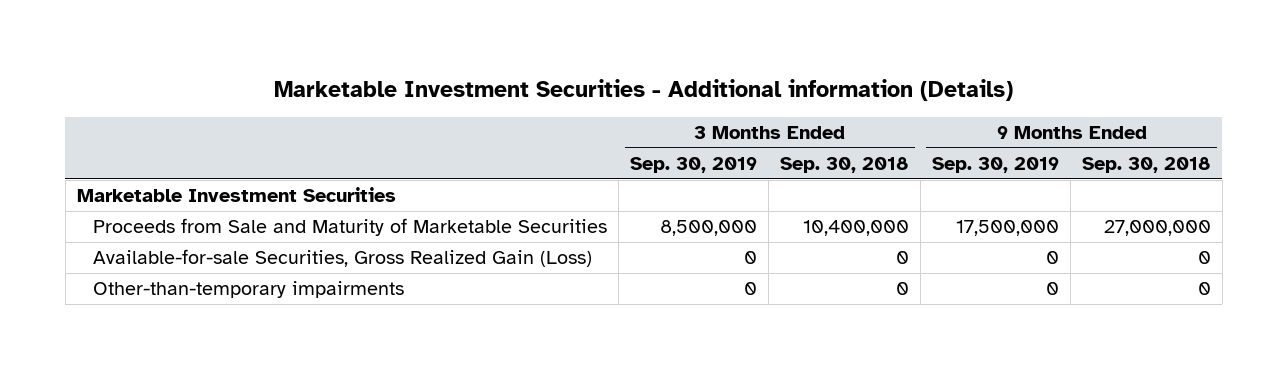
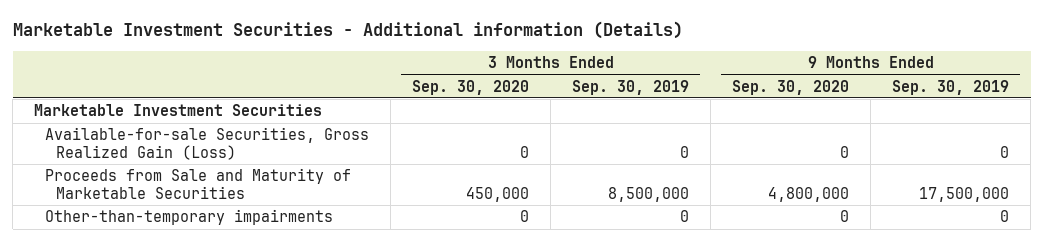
- | 3 Months Ended Sep. 30, 2019 | 3 Months Ended Sep. 30, 2018 | 9 Months Ended Sep. 30, 2019 | 9 Months Ended Sep. 30, 2018
+ | 3 Months Ended Sep. 30, 2020 | 3 Months Ended Sep. 30, 2019 | 9 Months Ended Sep. 30, 2020 | 9 Months Ended Sep. 30, 2019
moved down: Proceeds from Sale and Maturity of Marketable Securities | 450,000 | 8,500,000 | 4,800,000 | 17,500,000

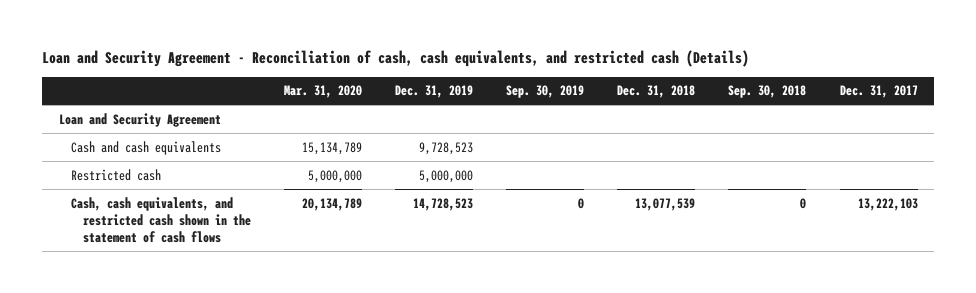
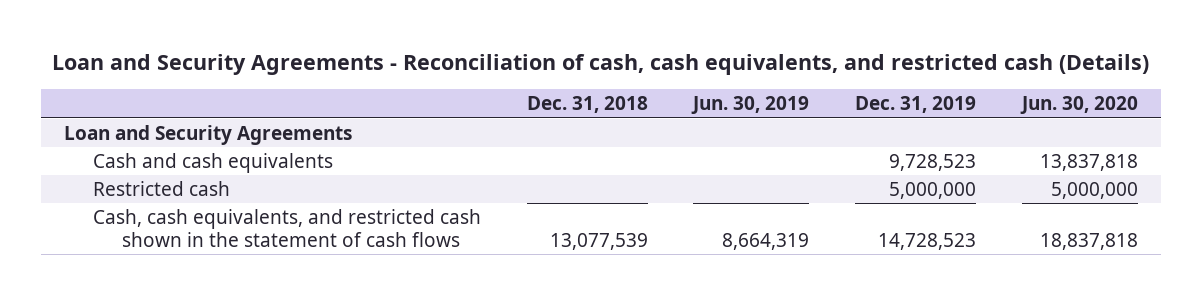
- Loan and Security Agreement - Reconciliation of cash, cash equivalents, and restricted cash (Details)
+ Loan and Security Agreements - Reconciliation of cash, cash equivalents, and restricted cash (Details)
- | Mar. 31, 2020 | Dec. 31, 2019 | Sep. 30, 2019 | Dec. 31, 2018 | Sep. 30, 2018 | Dec. 31, 2017
+ | Dec. 31, 2018 | Jun. 30, 2019 | Dec. 31, 2019 | Jun. 30, 2020
- Loan and Security Agreement
+ Loan and Security Agreements

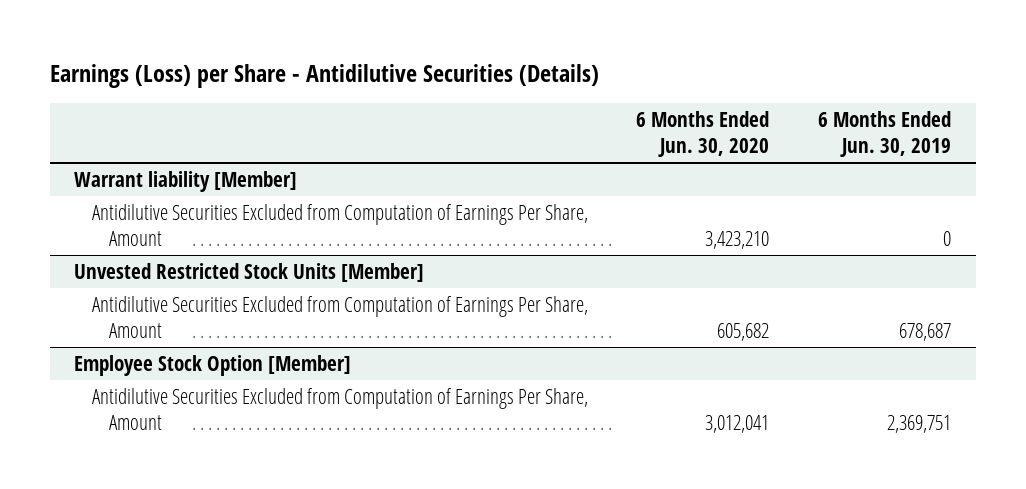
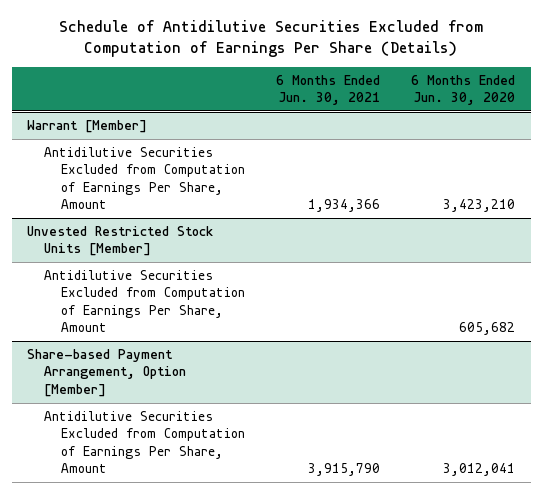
- Earnings (Loss) per Share - Antidilutive Securities (Details)
+ Schedule of Antidilutive Securities Excluded from Computation of Earnings Per Share (Details)
- | 6 Months Ended Jun. 30, 2020 | 6 Months Ended Jun. 30, 2019
+ | 6 Months Ended Jun. 30, 2021 | 6 Months Ended Jun. 30, 2020
- Warrant liability [Member]
+ Warrant [Member]
- Employee Stock Option [Member]
+ Share-based Payment Arrangement, Option [Member]

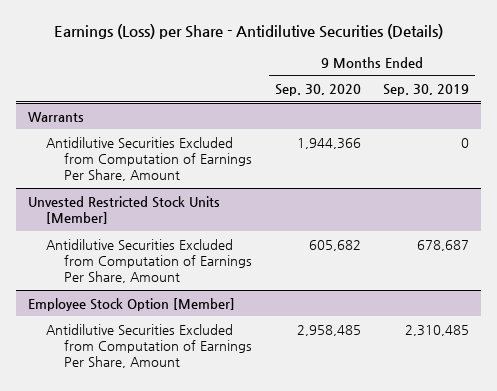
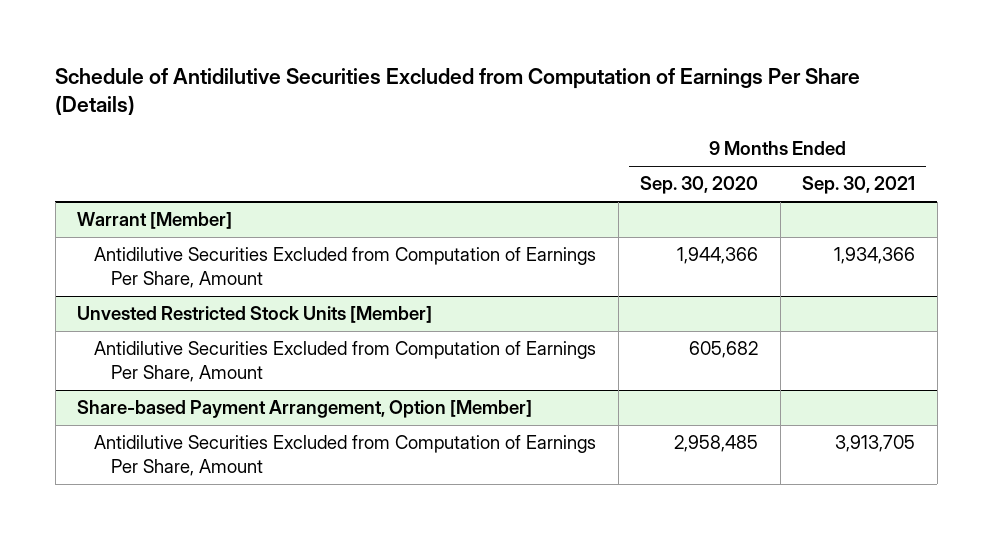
- Earnings (Loss) per Share - Antidilutive Securities (Details)
+ Schedule of Antidilutive Securities Excluded from Computation of Earnings Per Share (Details)
- | 9 Months Ended Sep. 30, 2020 | 9 Months Ended Sep. 30, 2019
+ | 9 Months Ended Sep. 30, 2020 | 9 Months Ended Sep. 30, 2021
- Warrants
+ Warrant [Member]
- Employee Stock Option [Member]
+ Share-based Payment Arrangement, Option [Member]

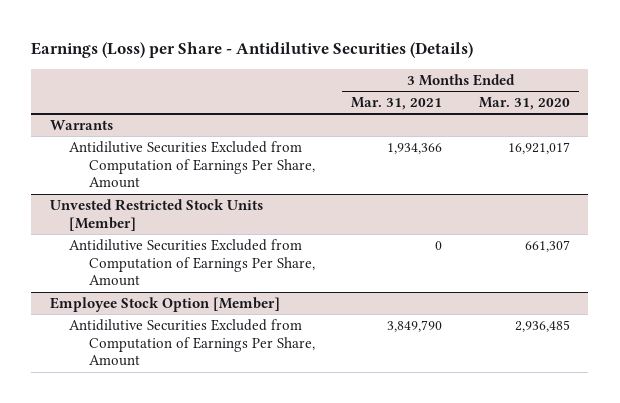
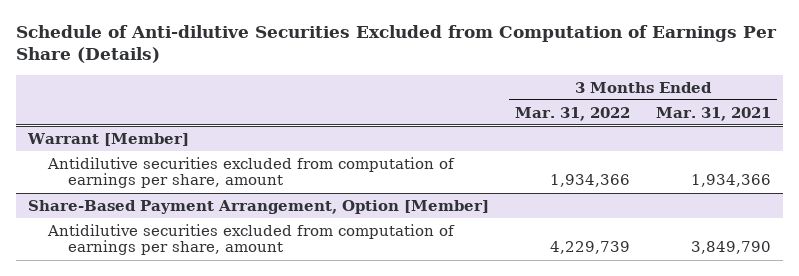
- Earnings (Loss) per Share - Antidilutive Securities (Details)
+ Schedule of Anti-dilutive Securities Excluded from Computation of Earnings Per Share (Details)
- | 3 Months Ended Mar. 31, 2021 | 3 Months Ended Mar. 31, 2020
+ | 3 Months Ended Mar. 31, 2022 | 3 Months Ended Mar. 31, 2021
- Warrants
- Antidilutive Securities Excluded from Computation of Earnings Per Share, Amount | 1,934,366 | 16,921,017
- Unvested Restricted Stock Units [Member]
- Antidilutive Securities Excluded from Computation of Earnings Per Share, Amount | 0 | 661,307
- Employee Stock Option [Member]
- Antidilutive Securities Excluded from Computation of Earnings Per Share, Amount | 3,849,790 | 2,936,485
+ Warrant [Member]
+ Antidilutive securities excluded from computation of earnings per share, amount | 1,934,366 | 1,934,366
+ Share-Based Payment Arrangement, Option [Member]
+ Antidilutive securities excluded from computation of earnings per share, amount | 4,229,739 | 3,849,790

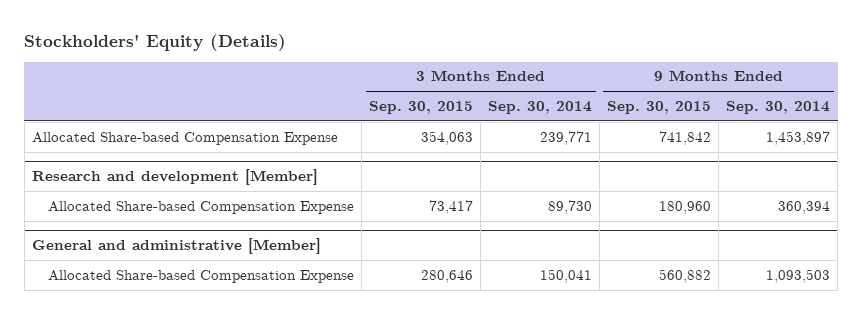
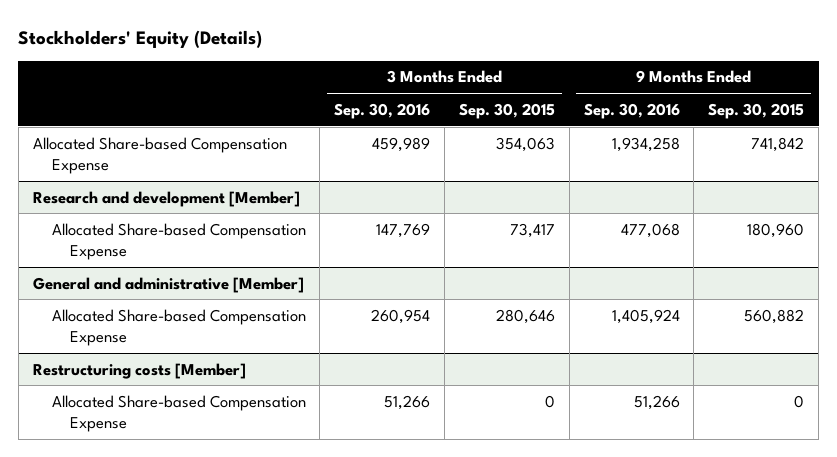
- | 3 Months Ended Sep. 30, 2015 | 3 Months Ended Sep. 30, 2014 | 9 Months Ended Sep. 30, 2015 | 9 Months Ended Sep. 30, 2014
+ | 3 Months Ended Sep. 30, 2016 | 3 Months Ended Sep. 30, 2015 | 9 Months Ended Sep. 30, 2016 | 9 Months Ended Sep. 30, 2015
+ Restructuring costs [Member]
+ Allocated Share-based Compensation Expense | 51,266 | 0 | 51,266 | 0

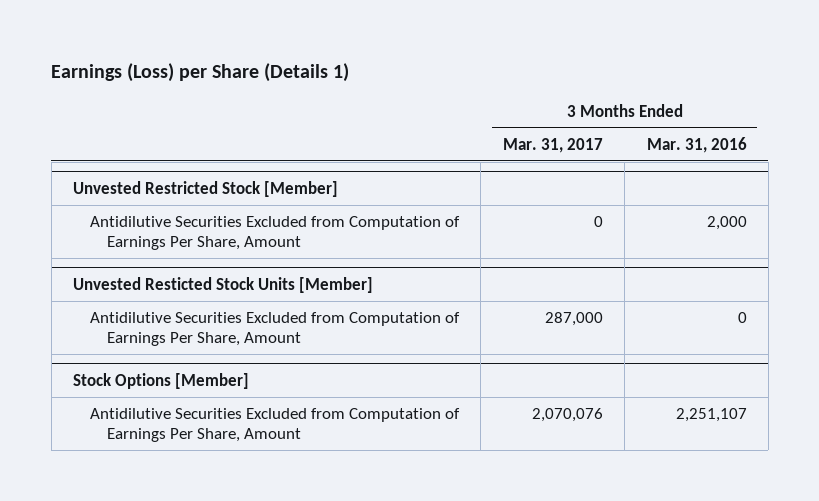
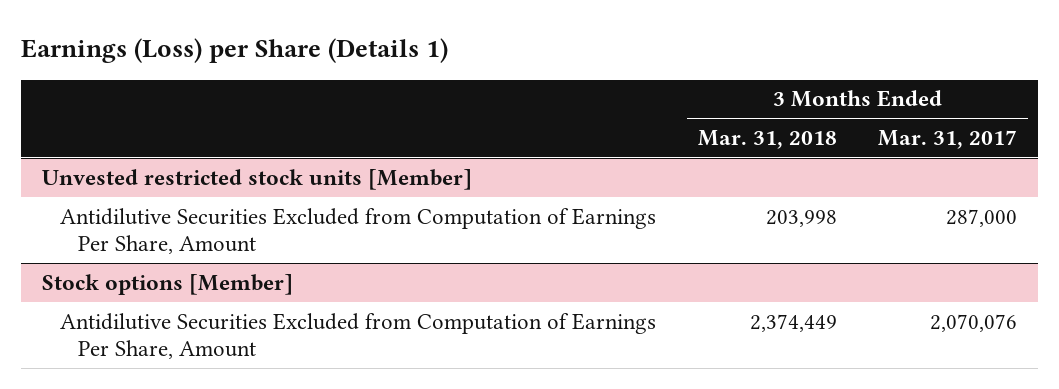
- | 3 Months Ended Mar. 31, 2017 | 3 Months Ended Mar. 31, 2016
+ | 3 Months Ended Mar. 31, 2018 | 3 Months Ended Mar. 31, 2017
- Unvested Restricted Stock [Member]
- Antidilutive Securities Excluded from Computation of Earnings Per Share, Amount | 0 | 2,000
- Unvested Resticted Stock Units [Member]
+ Unvested restricted stock units [Member]
- Stock Options [Member]
+ Stock options [Member]

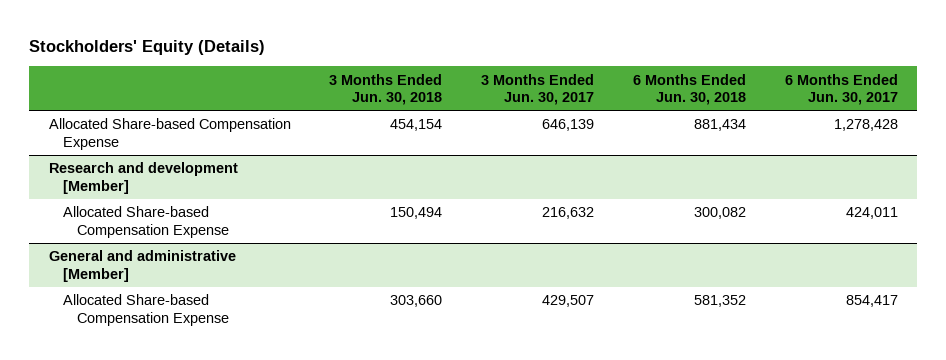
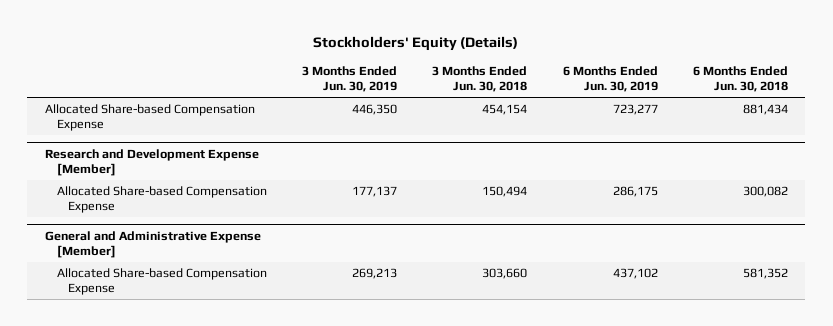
- | 3 Months Ended Jun. 30, 2018 | 3 Months Ended Jun. 30, 2017 | 6 Months Ended Jun. 30, 2018 | 6 Months Ended Jun. 30, 2017
+ | 3 Months Ended Jun. 30, 2019 | 3 Months Ended Jun. 30, 2018 | 6 Months Ended Jun. 30, 2019 | 6 Months Ended Jun. 30, 2018
- Research and development [Member]
+ Research and Development Expense [Member]
- General and administrative [Member]
+ General and Administrative Expense [Member]

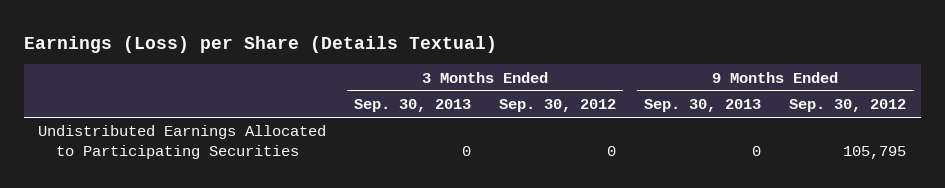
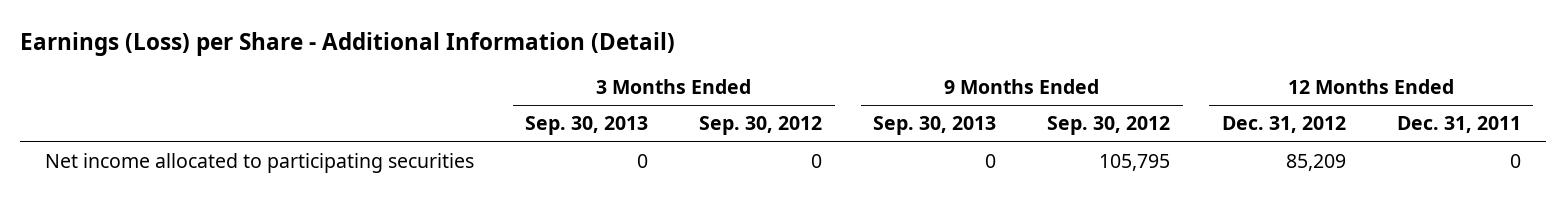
- Earnings (Loss) per Share (Details Textual)
+ Earnings (Loss) per Share - Additional Information (Detail)
- | 3 Months Ended Sep. 30, 2013 | 3 Months Ended Sep. 30, 2012 | 9 Months Ended Sep. 30, 2013 | 9 Months Ended Sep. 30, 2012
+ | 3 Months Ended Sep. 30, 2013 | 3 Months Ended Sep. 30, 2012 | 9 Months Ended Sep. 30, 2013 | 9 Months Ended Sep. 30, 2012 | 12 Months Ended Dec. 31, 2012 | 12 Months Ended Dec. 31, 2011
- Undistributed Earnings Allocated to Participating Securities | 0 | 0 | 0 | 105,795
+ Net income allocated to participating securities | 0 | 0 | 0 | 105,795 | 85,209 | 0

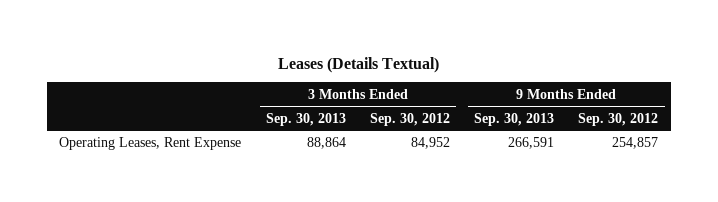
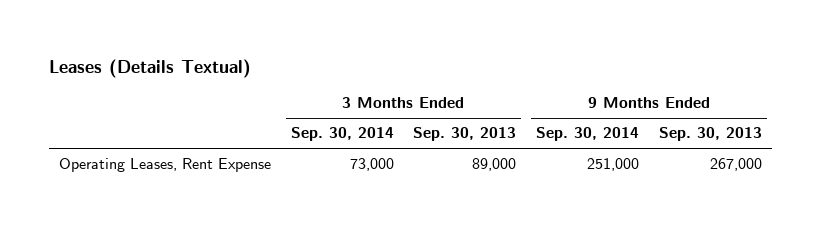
- | 3 Months Ended Sep. 30, 2013 | 3 Months Ended Sep. 30, 2012 | 9 Months Ended Sep. 30, 2013 | 9 Months Ended Sep. 30, 2012
+ | 3 Months Ended Sep. 30, 2014 | 3 Months Ended Sep. 30, 2013 | 9 Months Ended Sep. 30, 2014 | 9 Months Ended Sep. 30, 2013
- Operating Leases, Rent Expense | 88,864 | 84,952 | 266,591 | 254,857
+ Operating Leases, Rent Expense | 73,000 | 89,000 | 251,000 | 267,000

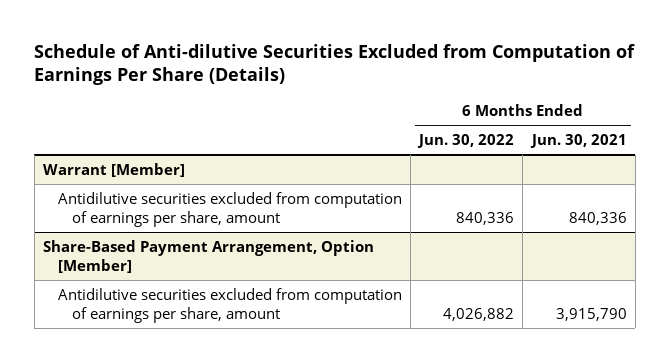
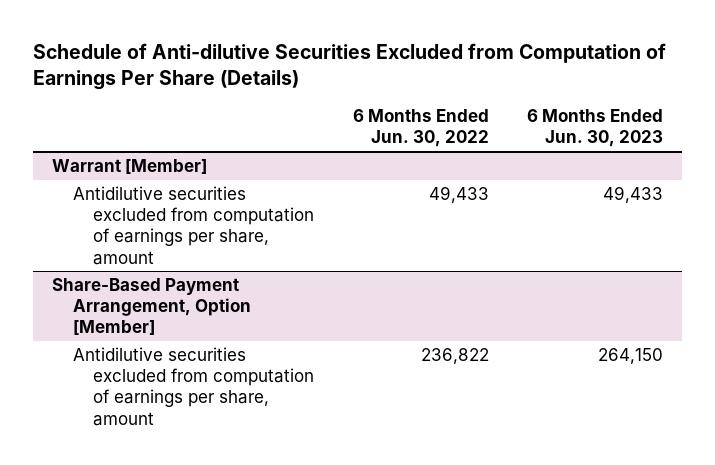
- | 6 Months Ended Jun. 30, 2022 | 6 Months Ended Jun. 30, 2021
+ | 6 Months Ended Jun. 30, 2022 | 6 Months Ended Jun. 30, 2023
@ Warrant [Member]
- Antidilutive securities excluded from computation of earnings per share, amount | 840,336 | 840,336
+ Antidilutive securities excluded from computation of earnings per share, amount | 49,433 | 49,433
@ Share-Based Payment Arrangement, Option [Member]
- Antidilutive securities excluded from computation of earnings per share, amount | 4,026,882 | 3,915,790
+ Antidilutive securities excluded from computation of earnings per share, amount | 236,822 | 264,150

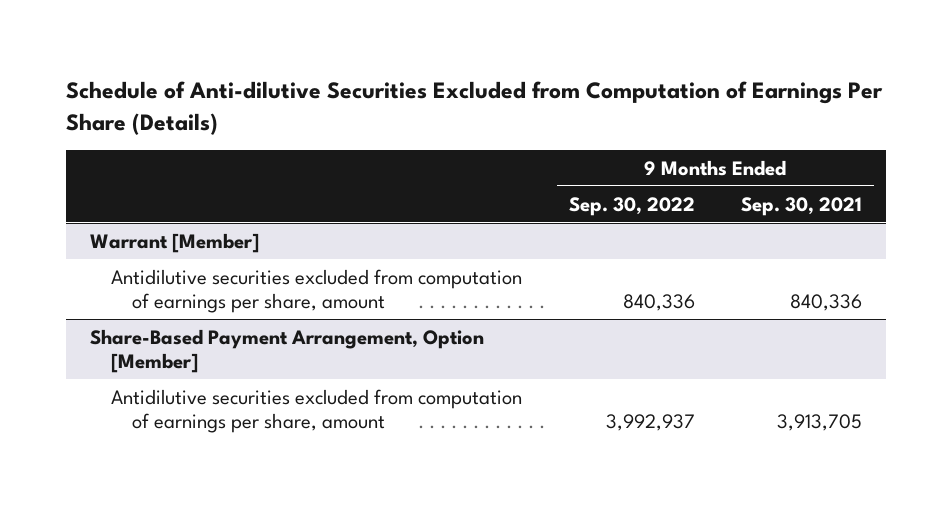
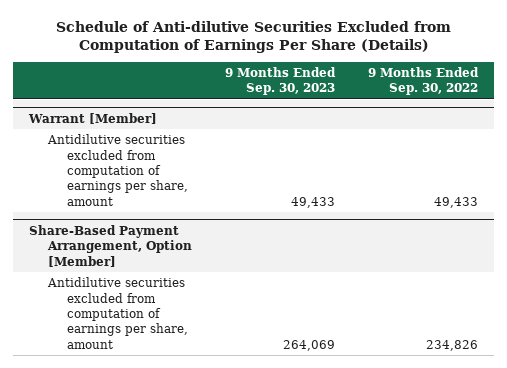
- | 9 Months Ended Sep. 30, 2022 | 9 Months Ended Sep. 30, 2021
+ | 9 Months Ended Sep. 30, 2023 | 9 Months Ended Sep. 30, 2022
@ Warrant [Member]
- Antidilutive securities excluded from computation of earnings per share, amount | 840,336 | 840,336
+ Antidilutive securities excluded from computation of earnings per share, amount | 49,433 | 49,433
@ Share-Based Payment Arrangement, Option [Member]
- Antidilutive securities excluded from computation of earnings per share, amount | 3,992,937 | 3,913,705
+ Antidilutive securities excluded from computation of earnings per share, amount | 264,069 | 234,826

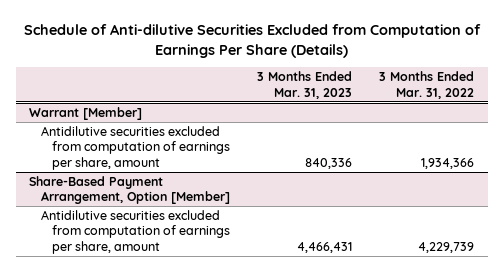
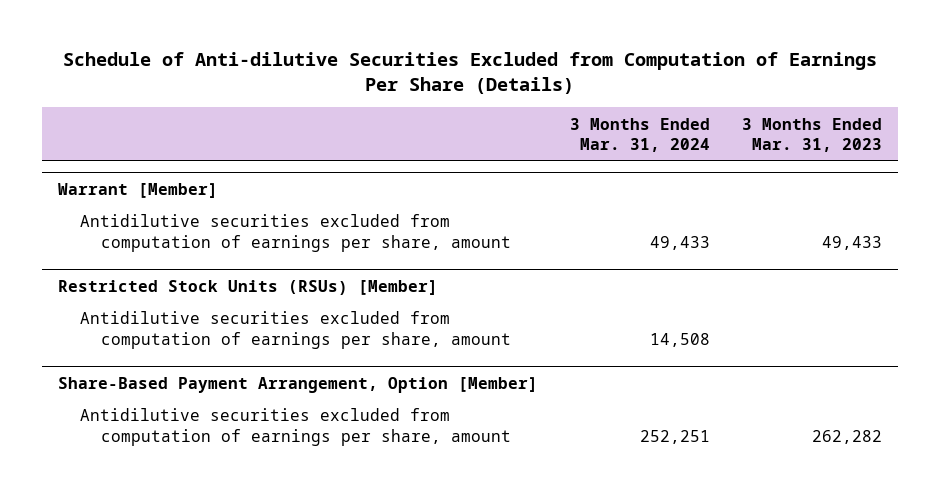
- | 3 Months Ended Mar. 31, 2023 | 3 Months Ended Mar. 31, 2022
+ | 3 Months Ended Mar. 31, 2024 | 3 Months Ended Mar. 31, 2023
@ Warrant [Member]
- Antidilutive securities excluded from computation of earnings per share, amount | 840,336 | 1,934,366
+ Antidilutive securities excluded from computation of earnings per share, amount | 49,433 | 49,433
+ Restricted Stock Units (RSUs) [Member]
+ Antidilutive securities excluded from computation of earnings per share, amount | 14,508 |
@ Share-Based Payment Arrangement, Option [Member]
- Antidilutive securities excluded from computation of earnings per share, amount | 4,466,431 | 4,229,739
+ Antidilutive securities excluded from computation of earnings per share, amount | 252,251 | 262,282

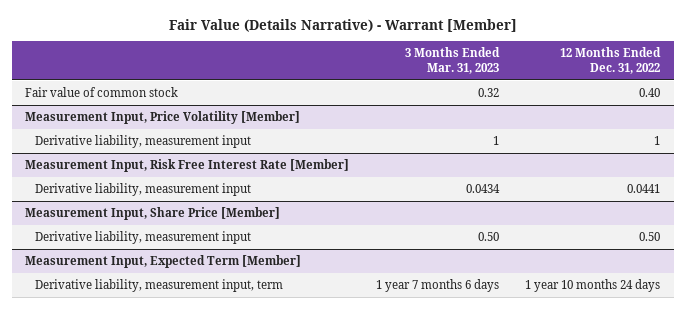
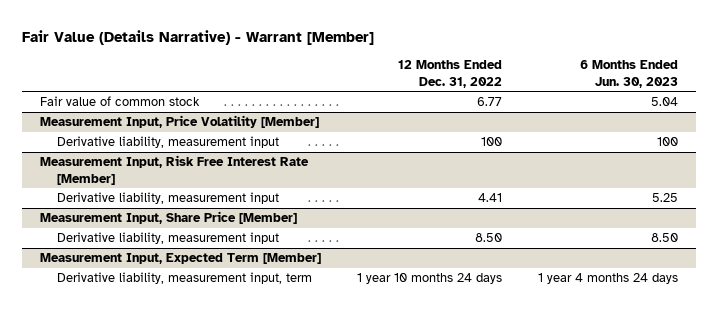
- | 3 Months Ended Mar. 31, 2023 | 12 Months Ended Dec. 31, 2022
+ | 12 Months Ended Dec. 31, 2022 | 6 Months Ended Jun. 30, 2023
- Fair value of common stock | 0.32 | 0.40
+ Fair value of common stock | 6.77 | 5.04
@ Measurement Input, Price Volatility [Member]
- Derivative liability, measurement input | 1 | 1
+ Derivative liability, measurement input | 100 | 100
@ Measurement Input, Risk Free Interest Rate [Member]
- Derivative liability, measurement input | 0.0434 | 0.0441
+ Derivative liability, measurement input | 4.41 | 5.25
@ Measurement Input, Share Price [Member]
- Derivative liability, measurement input | 0.50 | 0.50
+ Derivative liability, measurement input | 8.50 | 8.50

